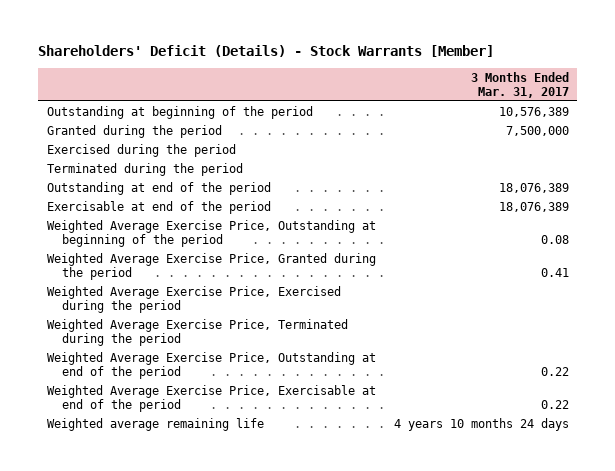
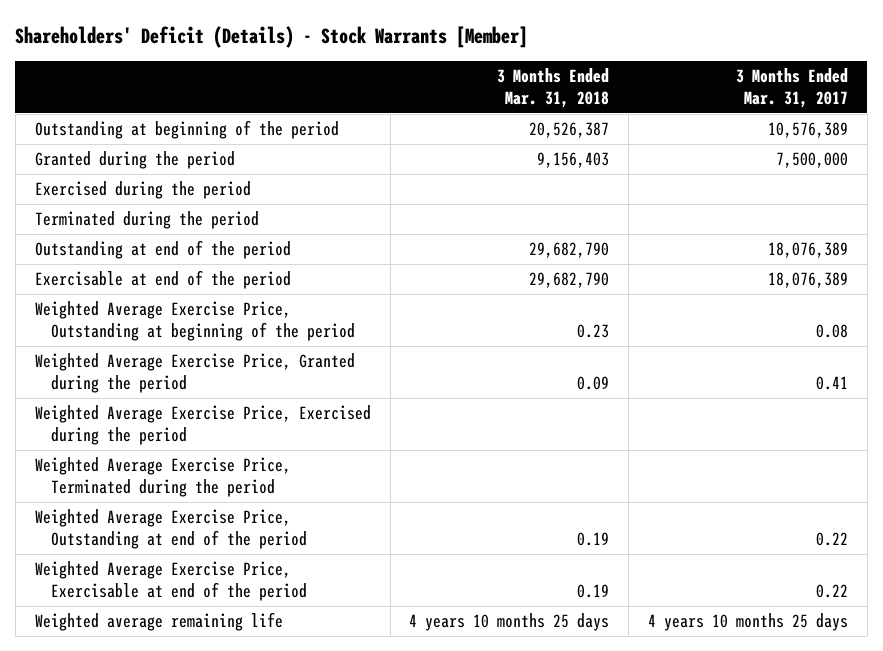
- | 3 Months Ended Mar. 31, 2017
+ | 3 Months Ended Mar. 31, 2018 | 3 Months Ended Mar. 31, 2017
- Weighted average remaining life | 4 years 10 months 24 days
+ Weighted average remaining life | 4 years 10 months 25 days | 4 years 10 months 25 days

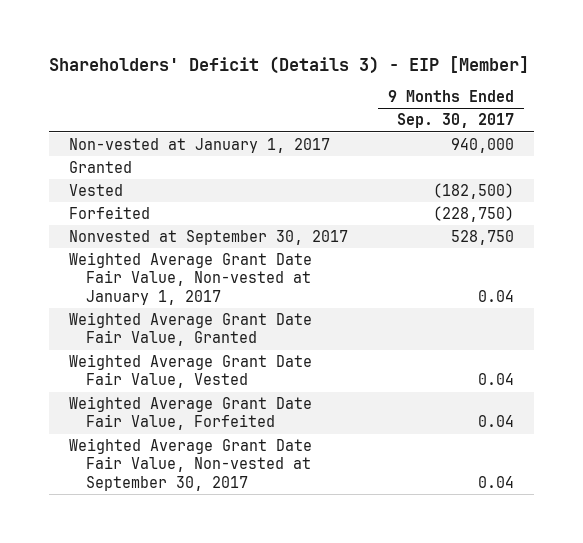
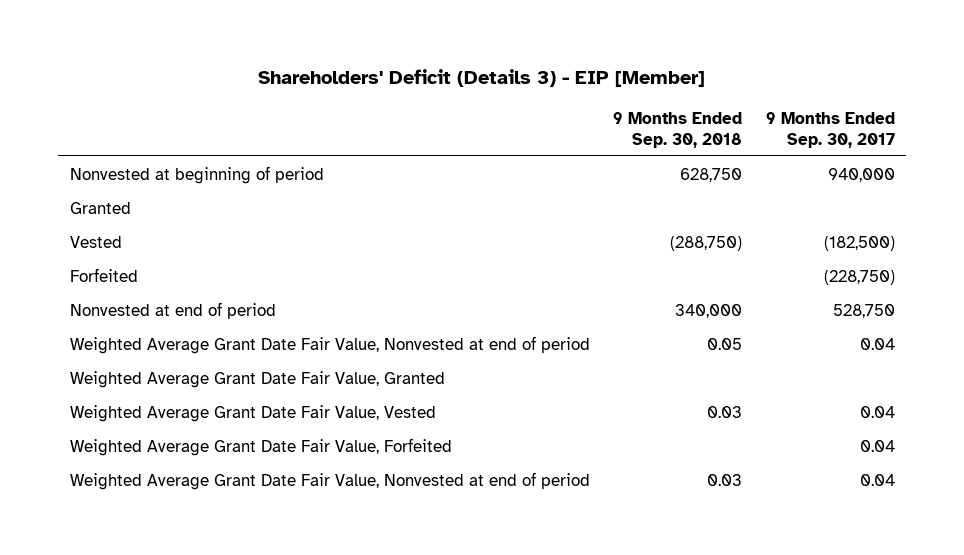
- | 9 Months Ended Sep. 30, 2017
+ | 9 Months Ended Sep. 30, 2018 | 9 Months Ended Sep. 30, 2017
- Non-vested at January 1, 2017 | 940,000
+ Nonvested at beginning of period | 628,750 | 940,000
- Nonvested at September 30, 2017 | 528,750
- Weighted Average Grant Date Fair Value, Non-vested at January 1, 2017 | 0.04
+ Nonvested at end of period | 340,000 | 528,750
+ Weighted Average Grant Date Fair Value, Nonvested at end of period | 0.05 | 0.04
- Weighted Average Grant Date Fair Value, Non-vested at September 30, 2017 | 0.04
+ Weighted Average Grant Date Fair Value, Nonvested at end of period | 0.03 | 0.04

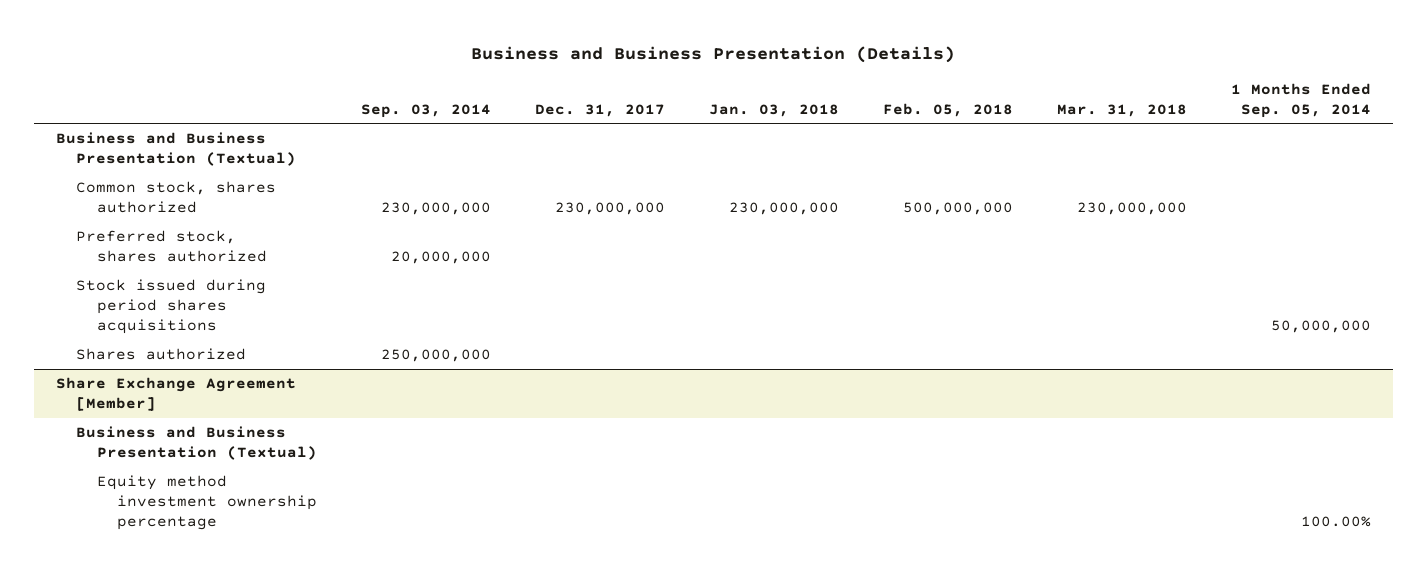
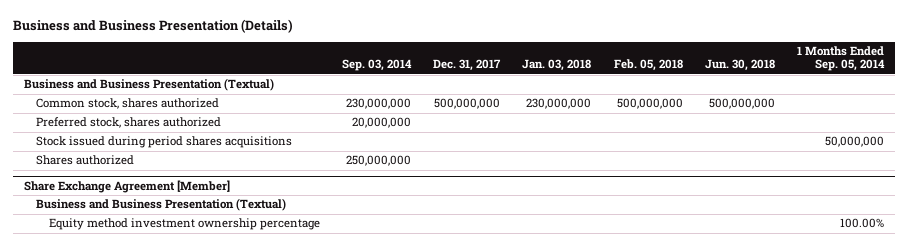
- | Sep. 03, 2014 | Dec. 31, 2017 | Jan. 03, 2018 | Feb. 05, 2018 | Mar. 31, 2018 | 1 Months Ended Sep. 05, 2014
+ | Sep. 03, 2014 | Dec. 31, 2017 | Jan. 03, 2018 | Feb. 05, 2018 | Jun. 30, 2018 | 1 Months Ended Sep. 05, 2014
- Common stock, shares authorized | 230,000,000 | 230,000,000 | 230,000,000 | 500,000,000 | 230,000,000 |
+ Common stock, shares authorized | 230,000,000 | 500,000,000 | 230,000,000 | 500,000,000 | 500,000,000 |

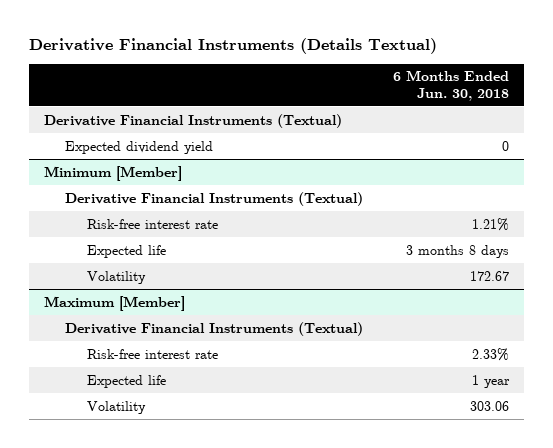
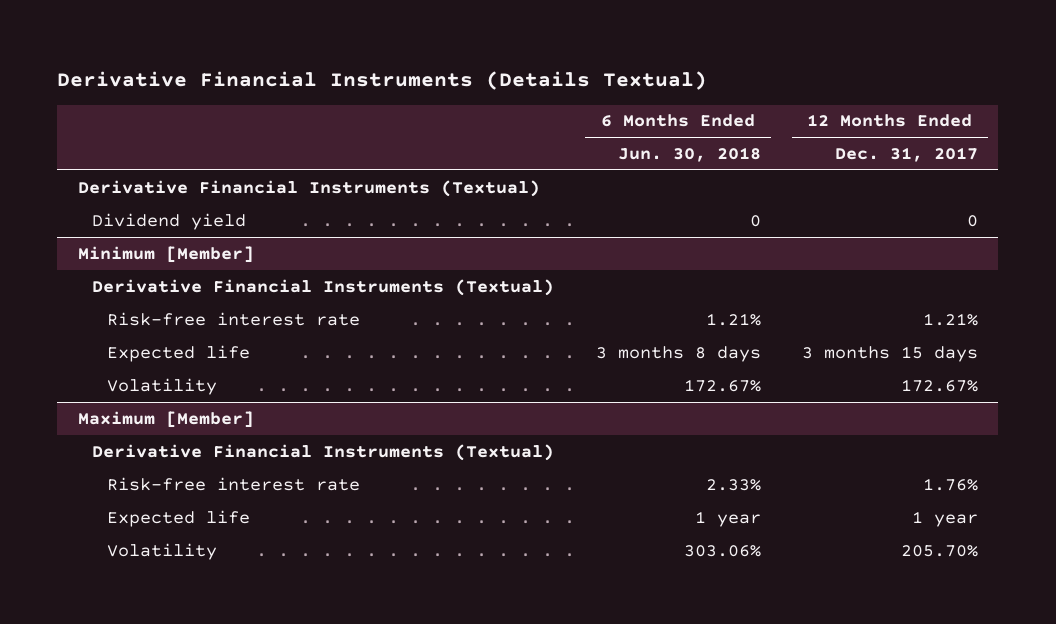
- | 6 Months Ended Jun. 30, 2018
+ | 6 Months Ended Jun. 30, 2018 | 12 Months Ended Dec. 31, 2017
- Expected dividend yield | 0
+ Dividend yield | 0 | 0
@ Minimum [Member]
- Volatility | 172.67
+ Volatility | 172.67% | 172.67%
@ Maximum [Member]
- Volatility | 303.06
+ Volatility | 303.06% | 205.70%

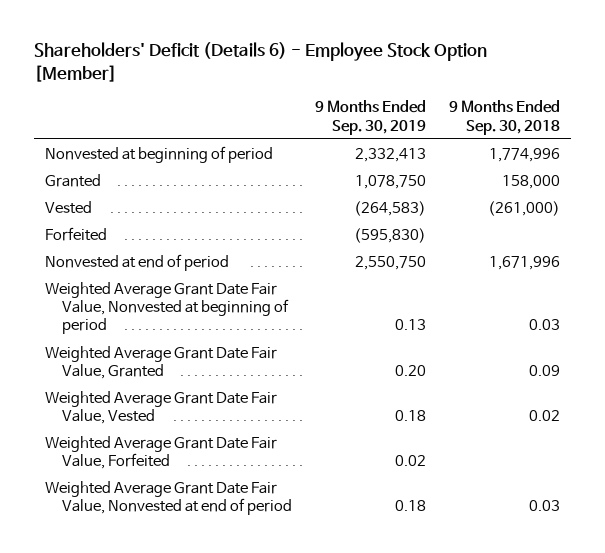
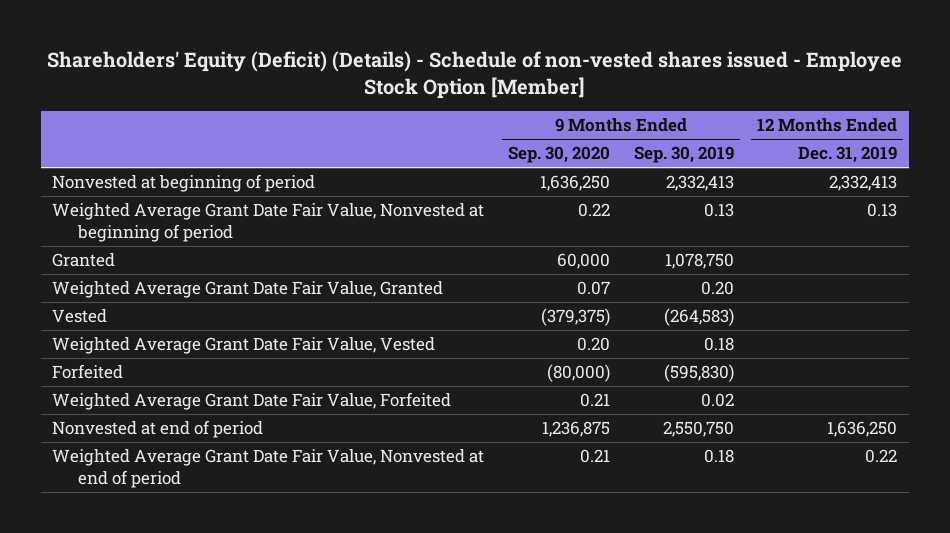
- Shareholders' Deficit (Details 6) - Employee Stock Option [Member]
+ Shareholders' Equity (Deficit) (Details) - Schedule of non-vested shares issued - Employee Stock Option [Member]
- | 9 Months Ended Sep. 30, 2019 | 9 Months Ended Sep. 30, 2018
+ | 9 Months Ended Sep. 30, 2020 | 9 Months Ended Sep. 30, 2019 | 12 Months Ended Dec. 31, 2019
moved down: Granted | 60,000 | 1,078,750 |
moved down: Vested | (379,375) | (264,583) |
moved down: Forfeited | (80,000) | (595,830) |
moved down: Nonvested at end of period | 1,236,875 | 2,550,750 | 1,636,250

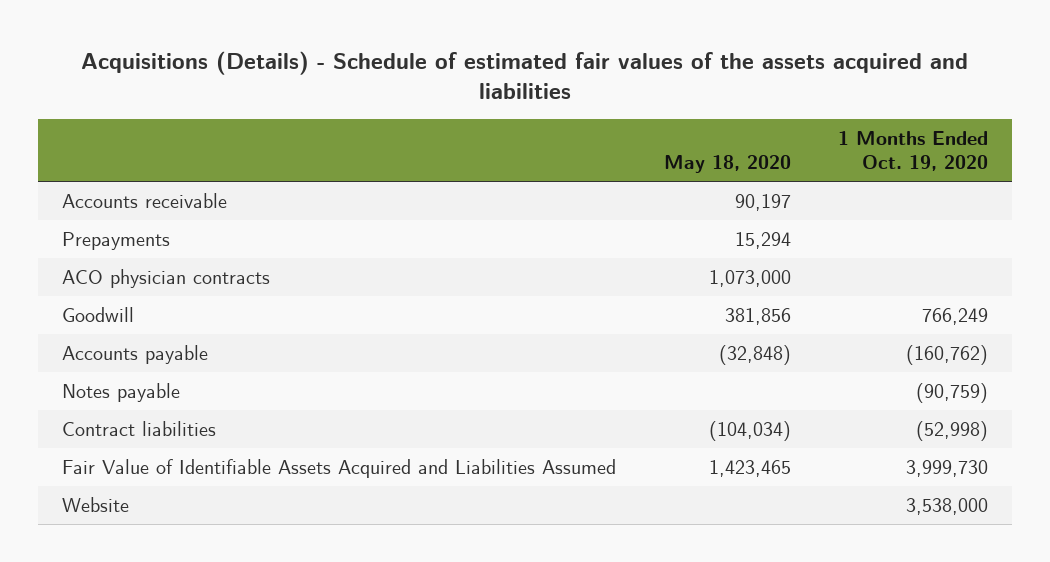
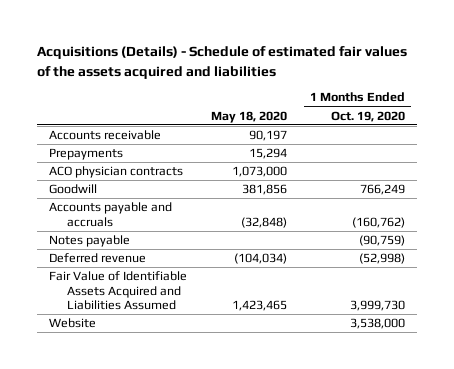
- Accounts payable | (32,848) | (160,762)
+ Accounts payable and accruals | (32,848) | (160,762)
- Contract liabilities | (104,034) | (52,998)
+ Deferred revenue | (104,034) | (52,998)

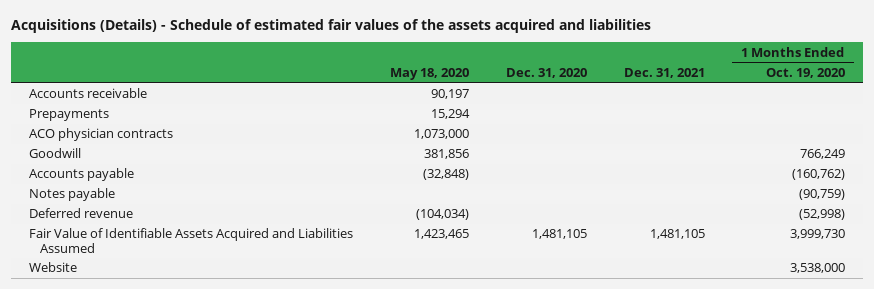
- | May 18, 2020 | 1 Months Ended Oct. 19, 2020
+ | May 18, 2020 | Dec. 31, 2020 | Dec. 31, 2021 | 1 Months Ended Oct. 19, 2020
- Accounts payable and accruals | (32,848) | (160,762)
+ Accounts payable | (32,848) | | | (160,762)

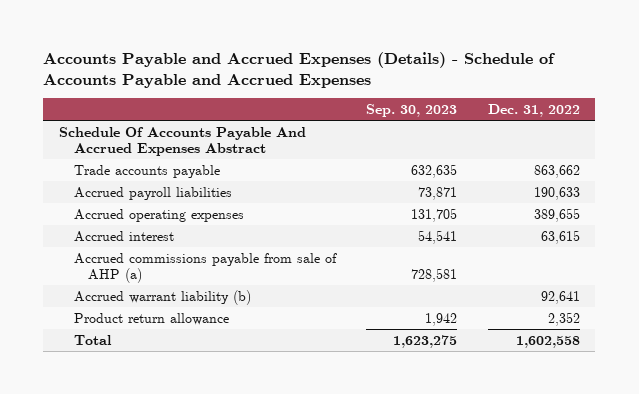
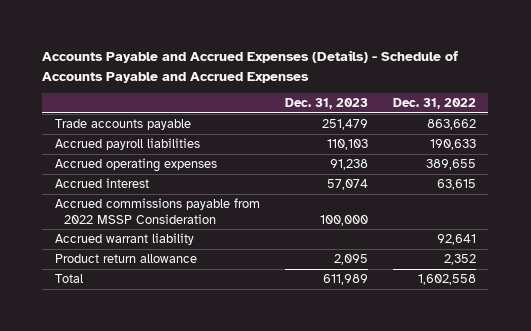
- | Sep. 30, 2023 | Dec. 31, 2022
+ | Dec. 31, 2023 | Dec. 31, 2022
- Schedule Of Accounts Payable And Accrued Expenses Abstract
- Accrued commissions payable from sale of AHP (a) | 728,581 |
- Accrued warrant liability (b) | | 92,641
+ Accrued commissions payable from 2022 MSSP Consideration | 100,000 |
+ Accrued warrant liability | | 92,641

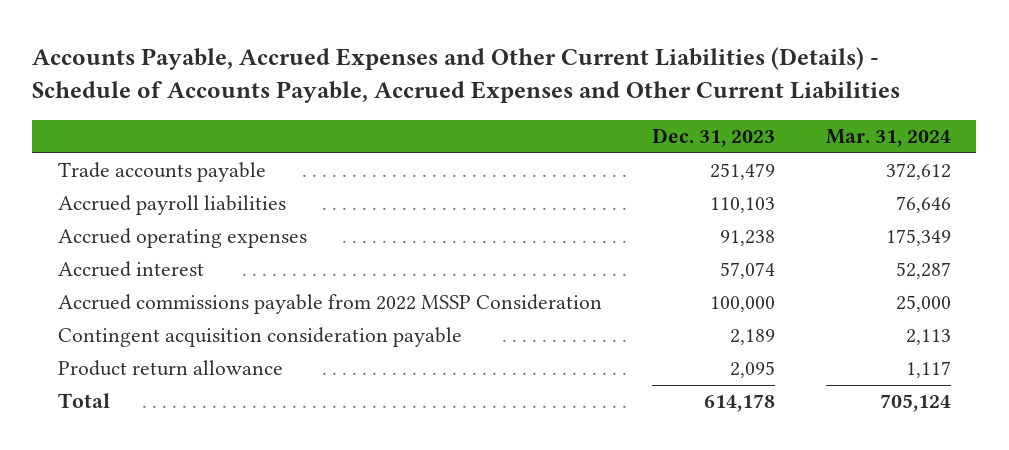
- Accounts Payable and Accrued Expenses (Details) - Schedule of Accounts Payable and Accrued Expenses
+ Accounts Payable, Accrued Expenses and Other Current Liabilities (Details) - Schedule of Accounts Payable, Accrued Expenses and Other Current Liabilities
- | Dec. 31, 2023 | Dec. 31, 2022
+ | Dec. 31, 2023 | Mar. 31, 2024
- Accrued warrant liability | | 92,641
+ Contingent acquisition consideration payable | 2,189 | 2,113
- Total | 611,989 | 1,602,558
+ Total | 614,178 | 705,124

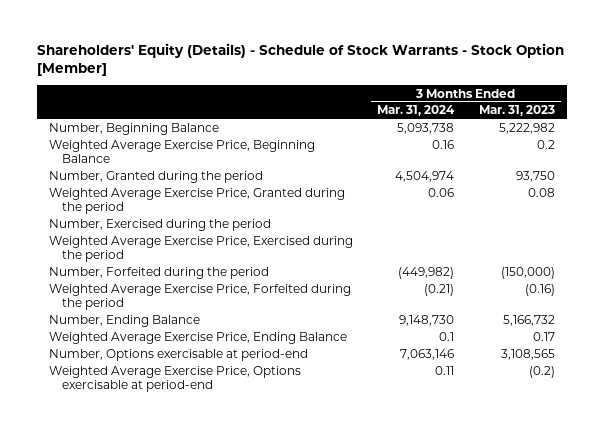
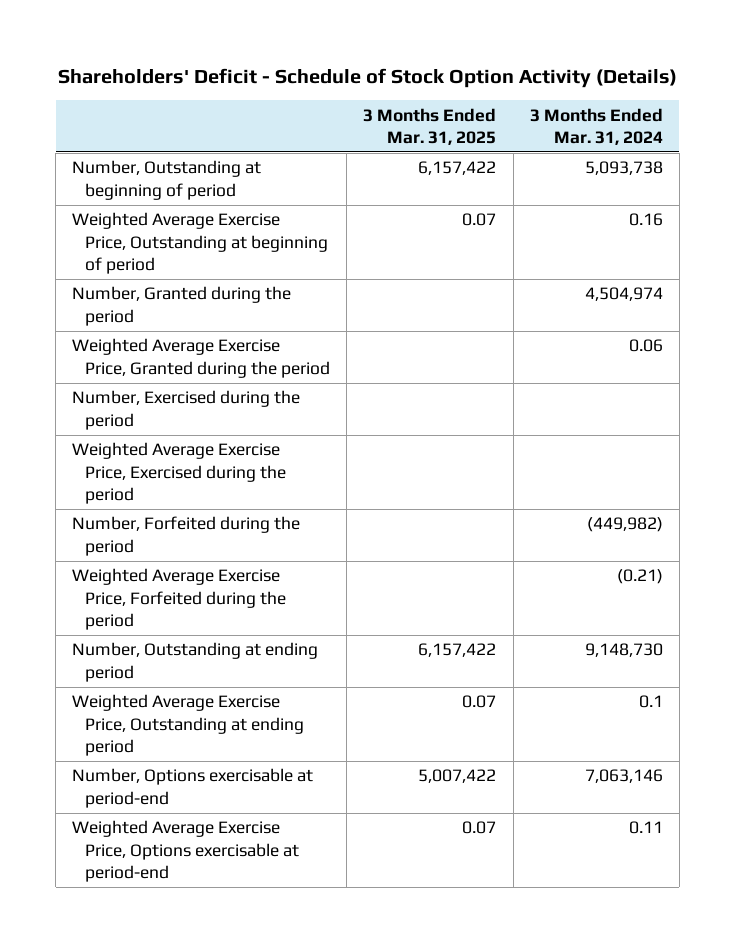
- Shareholders' Equity (Details) - Schedule of Stock Warrants - Stock Option [Member]
+ Shareholders' Deficit - Schedule of Stock Option Activity (Details)
- | 3 Months Ended Mar. 31, 2024 | 3 Months Ended Mar. 31, 2023
+ | 3 Months Ended Mar. 31, 2025 | 3 Months Ended Mar. 31, 2024
- Number, Beginning Balance | 5,093,738 | 5,222,982
- Weighted Average Exercise Price, Beginning Balance | 0.16 | 0.2
+ Number, Outstanding at beginning of period | 6,157,422 | 5,093,738
+ Weighted Average Exercise Price, Outstanding at beginning of period | 0.07 | 0.16
- Number, Ending Balance | 9,148,730 | 5,166,732
- Weighted Average Exercise Price, Ending Balance | 0.1 | 0.17
+ Number, Outstanding at ending period | 6,157,422 | 9,148,730
+ Weighted Average Exercise Price, Outstanding at ending period | 0.07 | 0.1

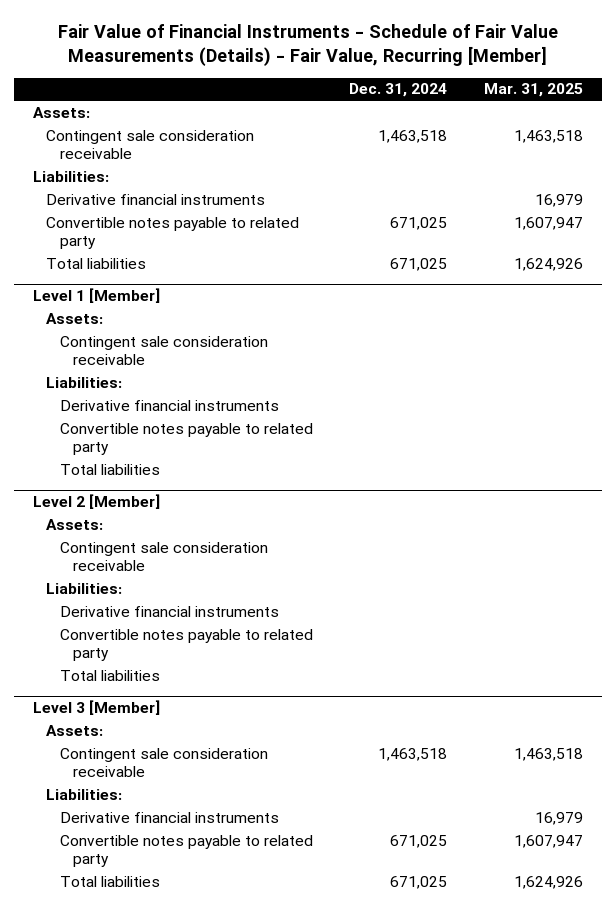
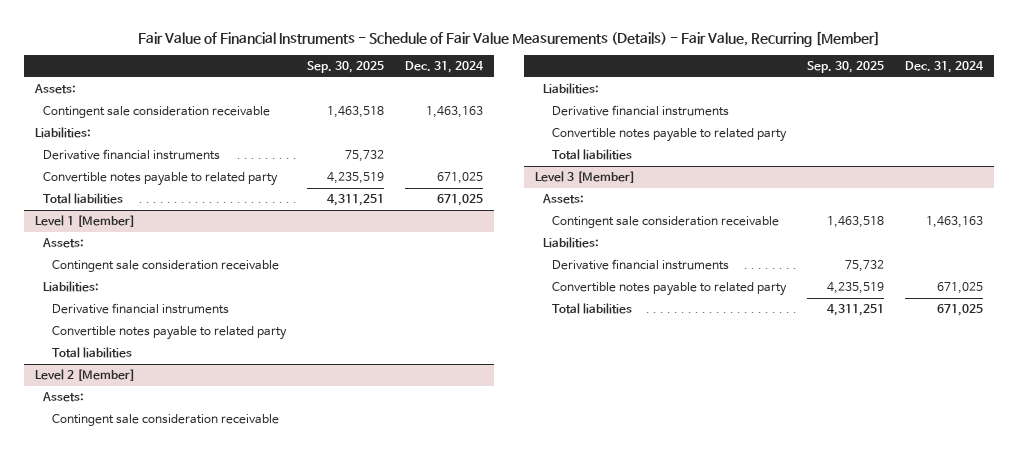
- | Dec. 31, 2024 | Mar. 31, 2025
+ | Sep. 30, 2025 | Dec. 31, 2024
- Contingent sale consideration receivable | 1,463,518 | 1,463,518
+ Contingent sale consideration receivable | 1,463,518 | 1,463,163
@ Level 3 [Member]
- Contingent sale consideration receivable | 1,463,518 | 1,463,518
+ Contingent sale consideration receivable | 1,463,518 | 1,463,163

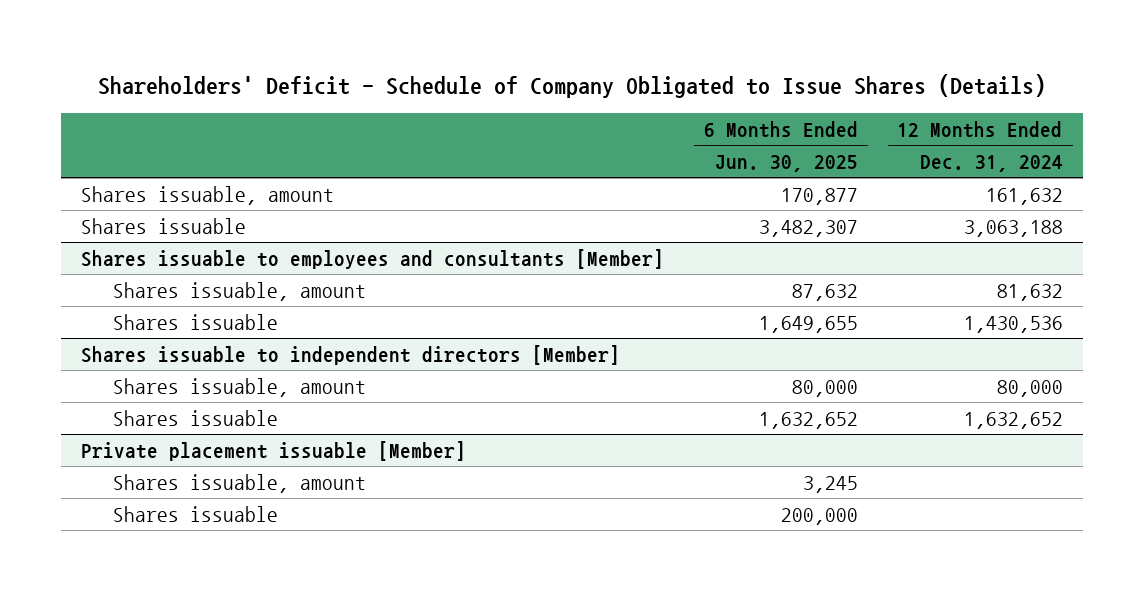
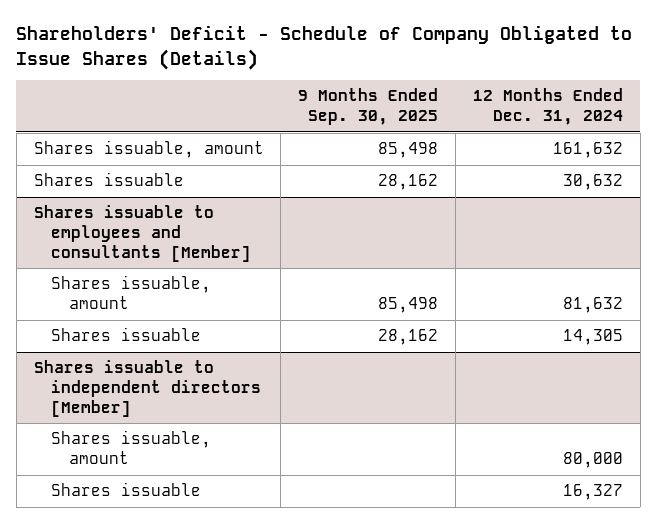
- | 6 Months Ended Jun. 30, 2025 | 12 Months Ended Dec. 31, 2024
+ | 9 Months Ended Sep. 30, 2025 | 12 Months Ended Dec. 31, 2024
- Shares issuable | 3,482,307 | 3,063,188
+ Shares issuable | 28,162 | 30,632
@ Shares issuable to employees and consultants [Member]
- Shares issuable | 1,649,655 | 1,430,536
+ Shares issuable | 28,162 | 14,305
@ Shares issuable to independent directors [Member]
- Shares issuable | 1,632,652 | 1,632,652
- Private placement issuable [Member]
- Shares issuable, amount | 3,245 |
- Shares issuable | 200,000 |
@ Shares issuable to independent directors [Member]
+ Shares issuable | | 16,327

